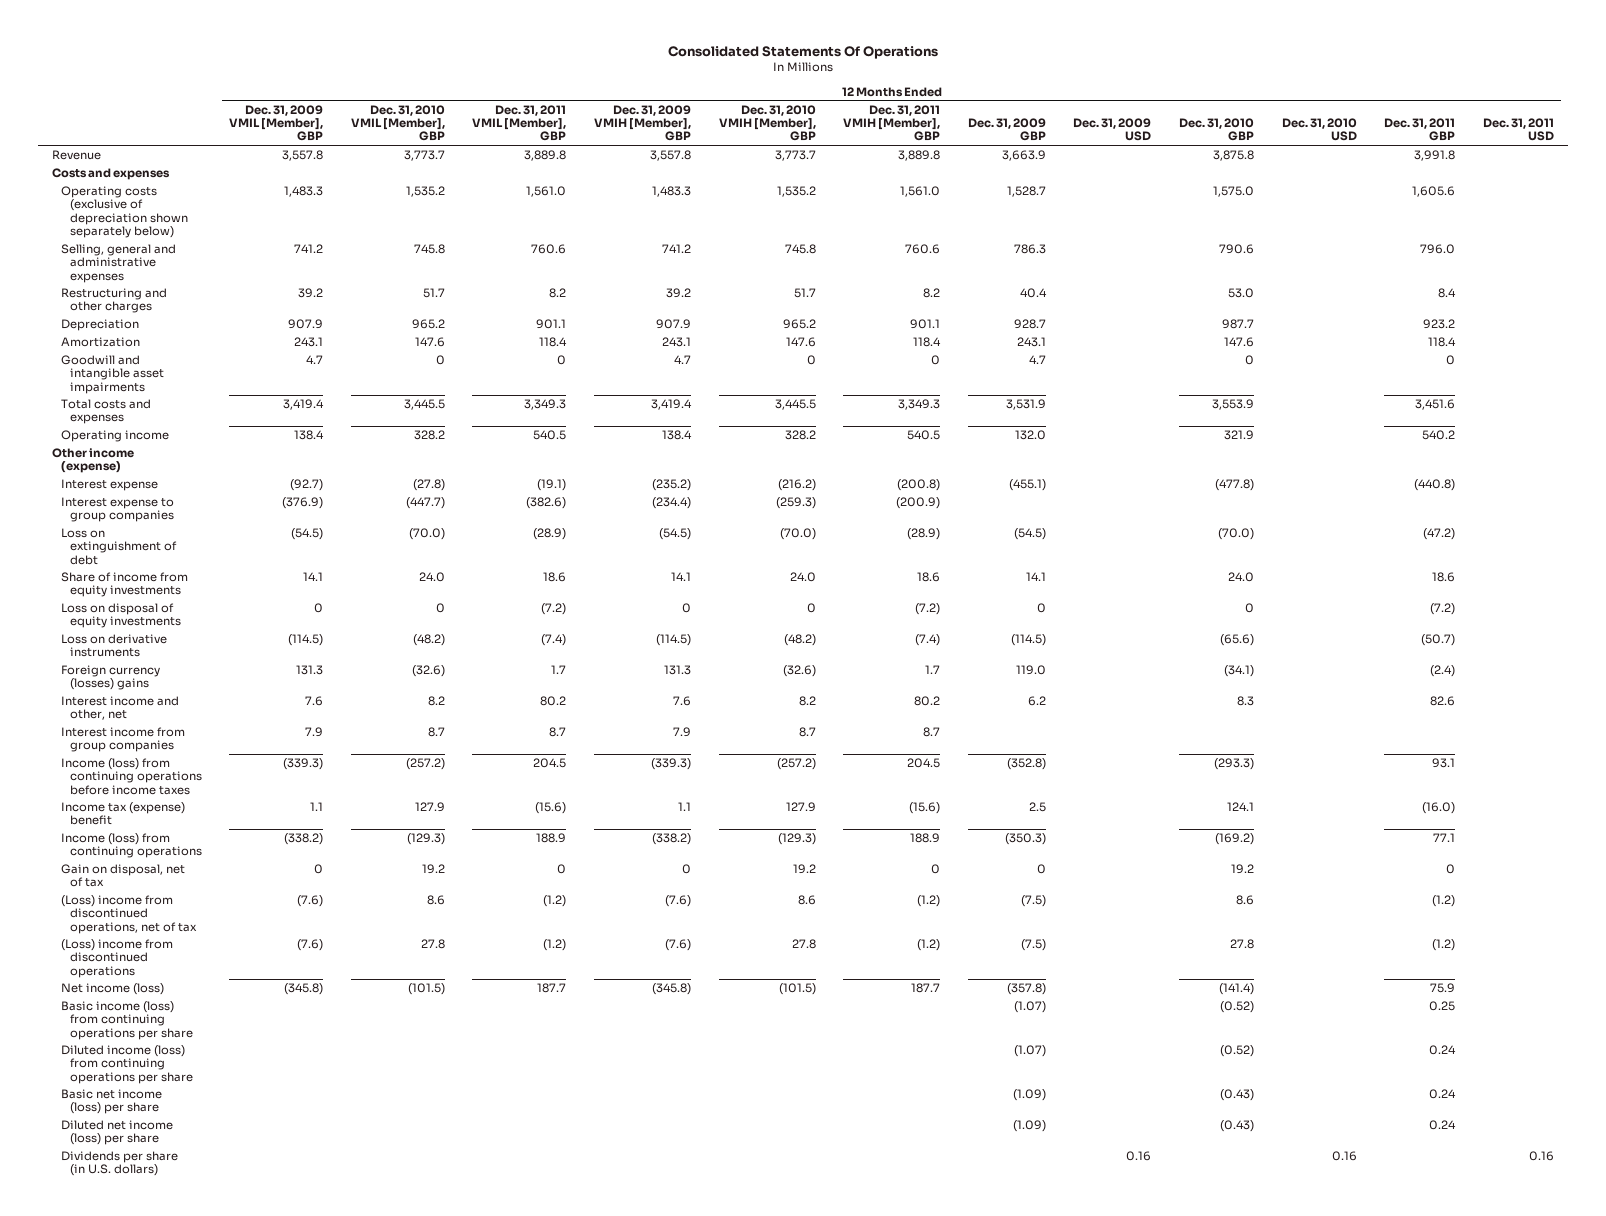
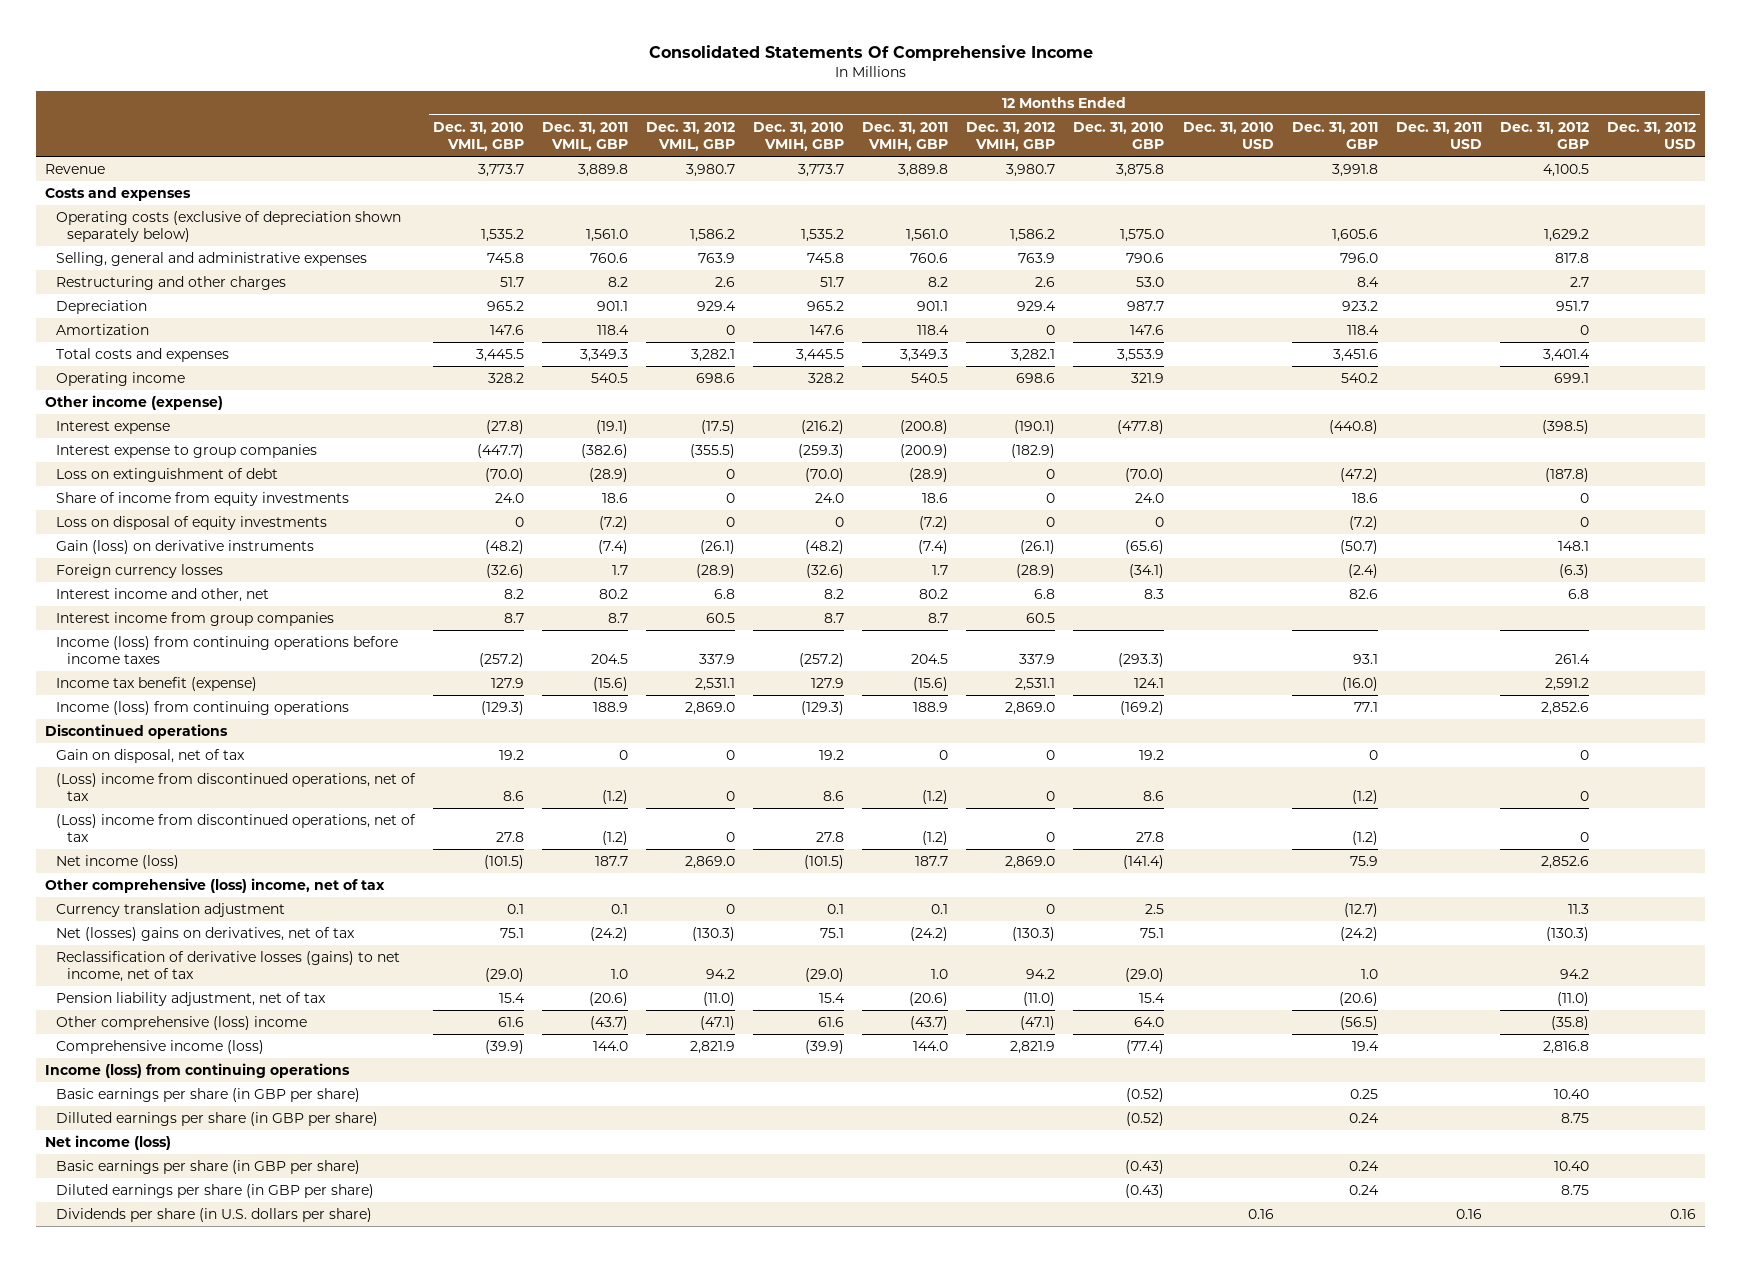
- Consolidated Statements Of Operations
+ Consolidated Statements Of Comprehensive Income
- | 12 Months Ended Dec. 31, 2009 VMIL [Member], GBP | 12 Months Ended Dec. 31, 2010 VMIL [Member], GBP | 12 Months Ended Dec. 31, 2011 VMIL [Member], GBP | 12 Months Ended Dec. 31, 2009 VMIH [Member], GBP | 12 Months Ended Dec. 31, 2010 VMIH [Member], GBP | 12 Months Ended Dec. 31, 2011 VMIH [Member], GBP | 12 Months Ended Dec. 31, 2009 GBP | 12 Months Ended Dec. 31, 2009 USD | 12 Months Ended Dec. 31, 2010 GBP | 12 Months Ended Dec. 31, 2010 USD | 12 Months Ended Dec. 31, 2011 GBP | 12 Months Ended Dec. 31, 2011 USD
+ | 12 Months Ended Dec. 31, 2010 VMIL, GBP | 12 Months Ended Dec. 31, 2011 VMIL, GBP | 12 Months Ended Dec. 31, 2012 VMIL, GBP | 12 Months Ended Dec. 31, 2010 VMIH, GBP | 12 Months Ended Dec. 31, 2011 VMIH, GBP | 12 Months Ended Dec. 31, 2012 VMIH, GBP | 12 Months Ended Dec. 31, 2010 GBP | 12 Months Ended Dec. 31, 2010 USD | 12 Months Ended Dec. 31, 2011 GBP | 12 Months Ended Dec. 31, 2011 USD | 12 Months Ended Dec. 31, 2012 GBP | 12 Months Ended Dec. 31, 2012 USD
- Goodwill and intangible asset impairments | 4.7 | 0 | 0 | 4.7 | 0 | 0 | 4.7 | | 0 | | 0 |
- Loss on derivative instruments | (114.5) | (48.2) | (7.4) | (114.5) | (48.2) | (7.4) | (114.5) | | (65.6) | | (50.7) |
- Foreign currency (losses) gains | 131.3 | (32.6) | 1.7 | 131.3 | (32.6) | 1.7 | 119.0 | | (34.1) | | (2.4) |
+ Gain (loss) on derivative instruments | (48.2) | (7.4) | (26.1) | (48.2) | (7.4) | (26.1) | (65.6) | | (50.7) | | 148.1 |
+ Foreign currency losses | (32.6) | 1.7 | (28.9) | (32.6) | 1.7 | (28.9) | (34.1) | | (2.4) | | (6.3) |
- Income tax (expense) benefit | 1.1 | 127.9 | (15.6) | 1.1 | 127.9 | (15.6) | 2.5 | | 124.1 | | (16.0) |
+ Income tax benefit (expense) | 127.9 | (15.6) | 2,531.1 | 127.9 | (15.6) | 2,531.1 | 124.1 | | (16.0) | | 2,591.2 |
+ Discontinued operations
- (Loss) income from discontinued operations | (7.6) | 27.8 | (1.2) | (7.6) | 27.8 | (1.2) | (7.5) | | 27.8 | | (1.2) |
+ (Loss) income from discontinued operations, net of tax | 27.8 | (1.2) | 0 | 27.8 | (1.2) | 0 | 27.8 | | (1.2) | | 0 |
- Basic income (loss) from continuing operations per share | | | | | | | (1.07) | | (0.52) | | 0.25 |
- Diluted income (loss) from continuing operations per share | | | | | | | (1.07) | | (0.52) | | 0.24 |
- Basic net income (loss) per share | | | | | | | (1.09) | | (0.43) | | 0.24 |
- Diluted net income (loss) per share | | | | | | | (1.09) | | (0.43) | | 0.24 |
- Dividends per share (in U.S. dollars) | | | | | | | | 0.16 | | 0.16 | | 0.16
+ Other comprehensive (loss) income, net of tax
+ Currency translation adjustment | 0.1 | 0.1 | 0 | 0.1 | 0.1 | 0 | 2.5 | | (12.7) | | 11.3 |
+ Net (losses) gains on derivatives, net of tax | 75.1 | (24.2) | (130.3) | 75.1 | (24.2) | (130.3) | 75.1 | | (24.2) | | (130.3) |
+ Reclassification of derivative losses (gains) to net income, net of tax | (29.0) | 1.0 | 94.2 | (29.0) | 1.0 | 94.2 | (29.0) | | 1.0 | | 94.2 |
+ Pension liability adjustment, net of tax | 15.4 | (20.6) | (11.0) | 15.4 | (20.6) | (11.0) | 15.4 | | (20.6) | | (11.0) |
+ Other comprehensive (loss) income | 61.6 | (43.7) | (47.1) | 61.6 | (43.7) | (47.1) | 64.0 | | (56.5) | | (35.8) |
+ Comprehensive income (loss) | (39.9) | 144.0 | 2,821.9 | (39.9) | 144.0 | 2,821.9 | (77.4) | | 19.4 | | 2,816.8 |
+ Income (loss) from continuing operations
+ Basic earnings per share (in GBP per share) | | | | | | | (0.52) | | 0.25 | | 10.40 |
+ Dilluted earnings per share (in GBP per share) | | | | | | | (0.52) | | 0.24 | | 8.75 |
+ Net income (loss)
+ Basic earnings per share (in GBP per share) | | | | | | | (0.43) | | 0.24 | | 10.40 |
+ Diluted earnings per share (in GBP per share) | | | | | | | (0.43) | | 0.24 | | 8.75 |
+ Dividends per share (in U.S. dollars per share) | | | | | | | | 0.16 | | 0.16 | | 0.16

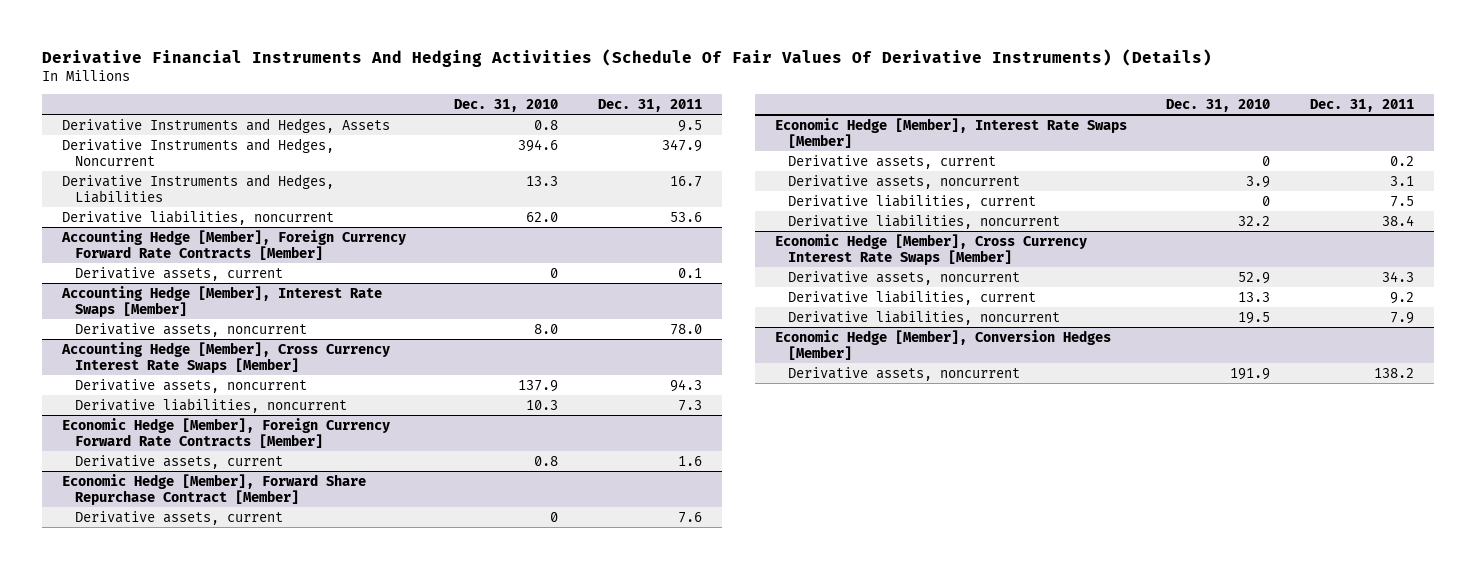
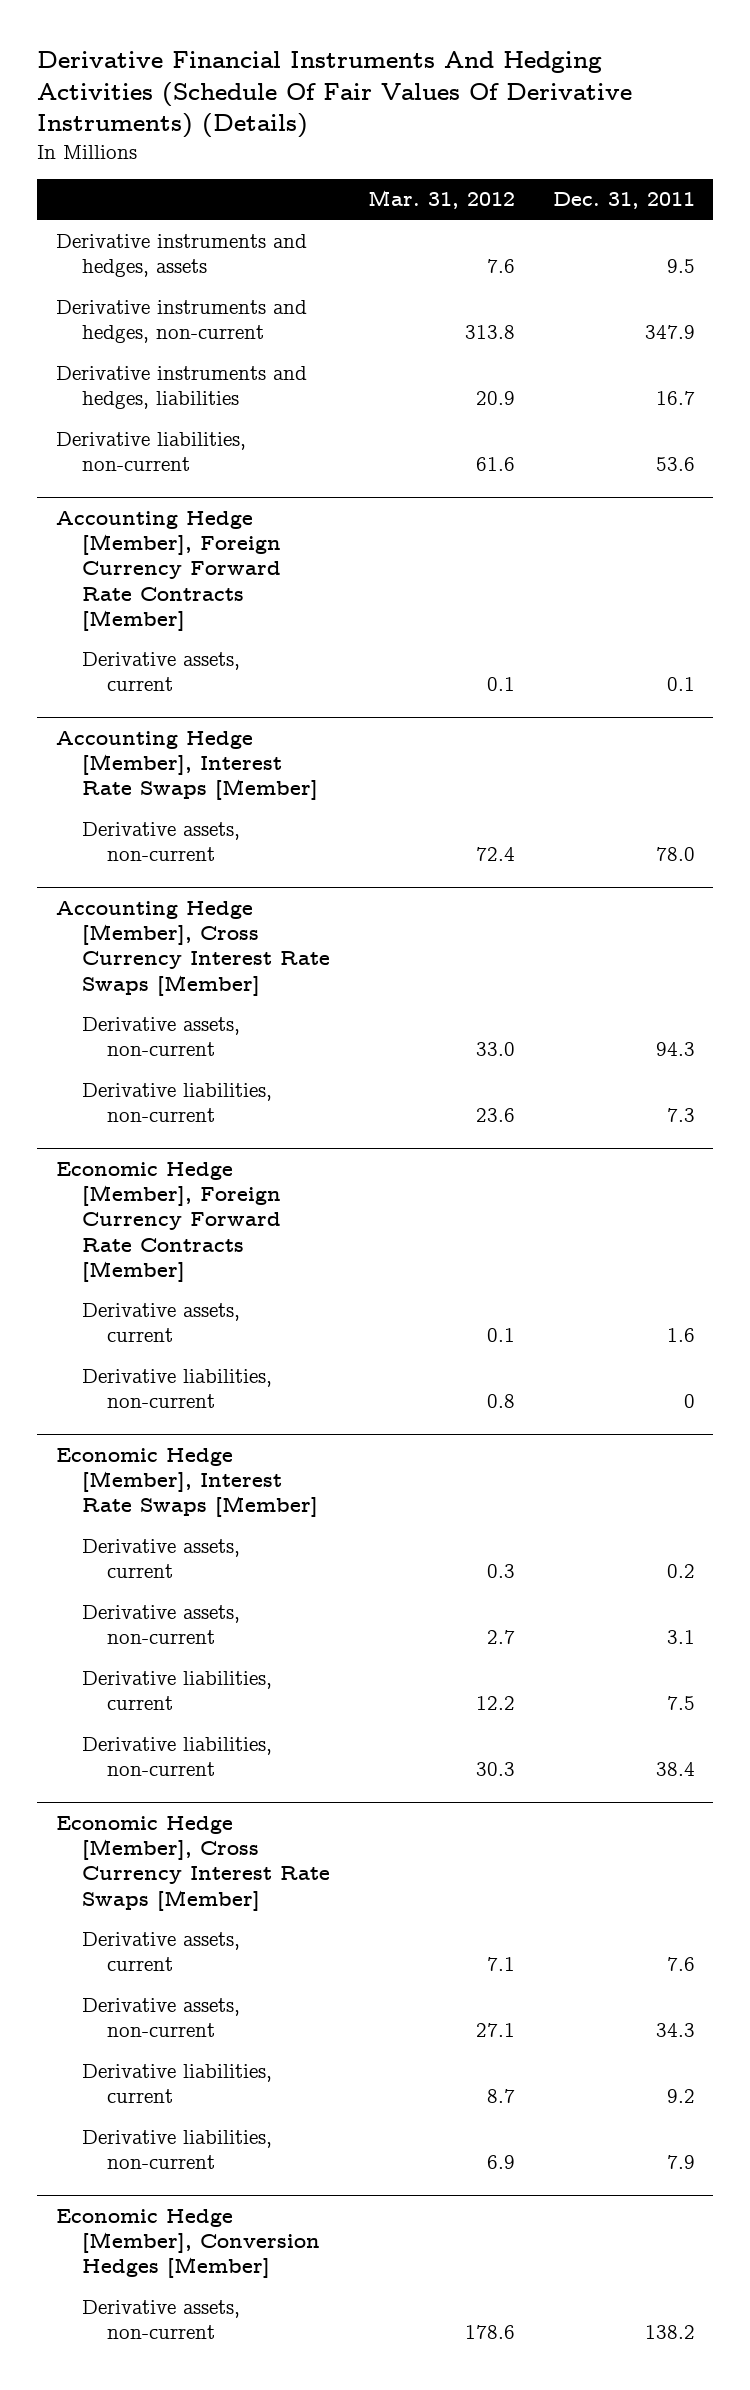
- | Dec. 31, 2010 | Dec. 31, 2011
+ | Mar. 31, 2012 | Dec. 31, 2011
- Derivative Instruments and Hedges, Assets | 0.8 | 9.5
- Derivative Instruments and Hedges, Noncurrent | 394.6 | 347.9
- Derivative Instruments and Hedges, Liabilities | 13.3 | 16.7
- Derivative liabilities, noncurrent | 62.0 | 53.6
+ Derivative instruments and hedges, assets | 7.6 | 9.5
+ Derivative instruments and hedges, non-current | 313.8 | 347.9
+ Derivative instruments and hedges, liabilities | 20.9 | 16.7
+ Derivative liabilities, non-current | 61.6 | 53.6
@ Accounting Hedge [Member], Interest Rate Swaps [Member]
- Derivative assets, noncurrent | 8.0 | 78.0
+ Derivative assets, non-current | 72.4 | 78.0
@ Accounting Hedge [Member], Cross Currency Interest Rate Swaps [Member]
- Derivative assets, noncurrent | 137.9 | 94.3
- Derivative liabilities, noncurrent | 10.3 | 7.3
+ Derivative assets, non-current | 33.0 | 94.3
+ Derivative liabilities, non-current | 23.6 | 7.3
- Economic Hedge [Member], Forward Share Repurchase Contract [Member]
- Derivative assets, current | 0 | 7.6
@ Economic Hedge [Member], Foreign Currency Forward Rate Contracts [Member]
+ Derivative liabilities, non-current | 0.8 | 0
@ Economic Hedge [Member], Interest Rate Swaps [Member]
- Derivative assets, noncurrent | 3.9 | 3.1
+ Derivative assets, non-current | 2.7 | 3.1
- Derivative liabilities, noncurrent | 32.2 | 38.4
+ Derivative liabilities, non-current | 30.3 | 38.4
@ Economic Hedge [Member], Cross Currency Interest Rate Swaps [Member]
- Derivative assets, noncurrent | 52.9 | 34.3
+ Derivative assets, current | 7.1 | 7.6
+ Derivative assets, non-current | 27.1 | 34.3
- Derivative liabilities, noncurrent | 19.5 | 7.9
+ Derivative liabilities, non-current | 6.9 | 7.9
@ Economic Hedge [Member], Conversion Hedges [Member]
- Derivative assets, noncurrent | 191.9 | 138.2
+ Derivative assets, non-current | 178.6 | 138.2

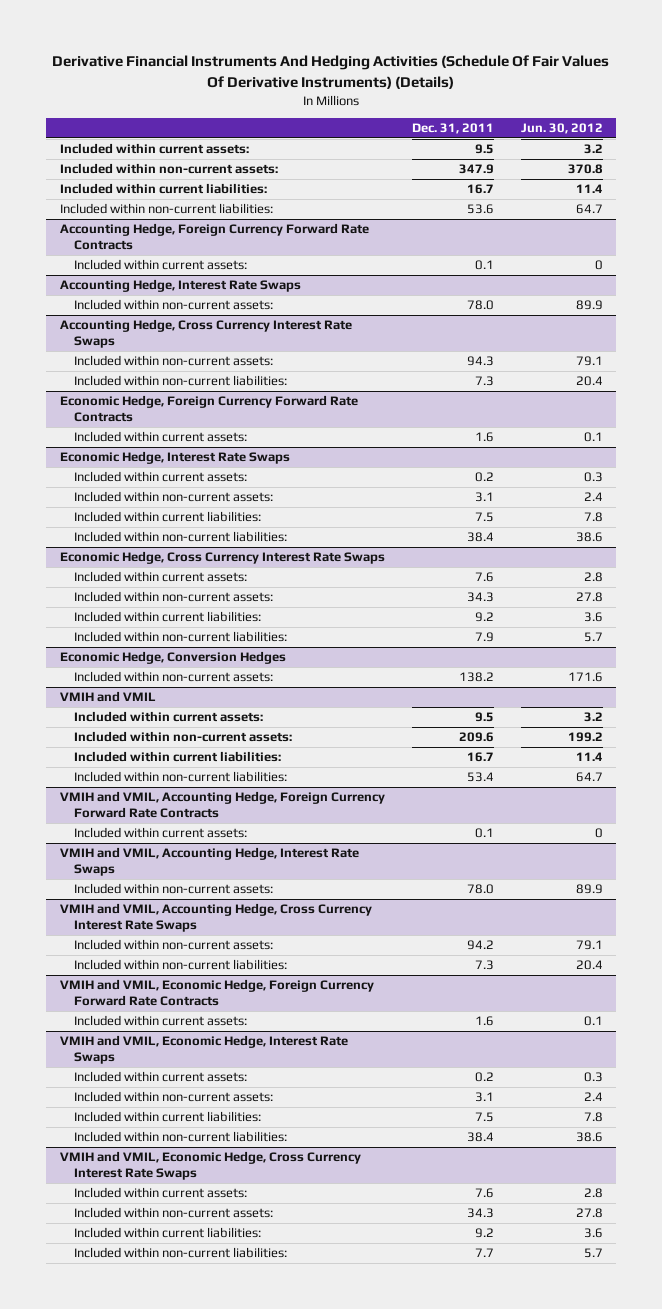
- | Mar. 31, 2012 | Dec. 31, 2011
+ | Dec. 31, 2011 | Jun. 30, 2012
- Derivative instruments and hedges, assets | 7.6 | 9.5
- Derivative instruments and hedges, non-current | 313.8 | 347.9
- Derivative instruments and hedges, liabilities | 20.9 | 16.7
- Derivative liabilities, non-current | 61.6 | 53.6
- Accounting Hedge [Member], Foreign Currency Forward Rate Contracts [Member]
- Derivative assets, current | 0.1 | 0.1
- Accounting Hedge [Member], Interest Rate Swaps [Member]
- Derivative assets, non-current | 72.4 | 78.0
- Accounting Hedge [Member], Cross Currency Interest Rate Swaps [Member]
- Derivative assets, non-current | 33.0 | 94.3
- Derivative liabilities, non-current | 23.6 | 7.3
- Economic Hedge [Member], Foreign Currency Forward Rate Contracts [Member]
- Derivative assets, current | 0.1 | 1.6
- Derivative liabilities, non-current | 0.8 | 0
- Economic Hedge [Member], Interest Rate Swaps [Member]
- Derivative assets, current | 0.3 | 0.2
- Derivative assets, non-current | 2.7 | 3.1
- Derivative liabilities, current | 12.2 | 7.5
- Derivative liabilities, non-current | 30.3 | 38.4
- Economic Hedge [Member], Cross Currency Interest Rate Swaps [Member]
- Derivative assets, current | 7.1 | 7.6
- Derivative assets, non-current | 27.1 | 34.3
- Derivative liabilities, current | 8.7 | 9.2
- Derivative liabilities, non-current | 6.9 | 7.9
- Economic Hedge [Member], Conversion Hedges [Member]
- Derivative assets, non-current | 178.6 | 138.2
+ Included within current assets: | 9.5 | 3.2
+ Included within non-current assets: | 347.9 | 370.8
+ Included within current liabilities: | 16.7 | 11.4
+ Included within non-current liabilities: | 53.6 | 64.7
+ Accounting Hedge, Foreign Currency Forward Rate Contracts
+ Included within current assets: | 0.1 | 0
+ Accounting Hedge, Interest Rate Swaps
+ Included within non-current assets: | 78.0 | 89.9
+ Accounting Hedge, Cross Currency Interest Rate Swaps
+ Included within non-current assets: | 94.3 | 79.1
+ Included within non-current liabilities: | 7.3 | 20.4
+ Economic Hedge, Foreign Currency Forward Rate Contracts
+ Included within current assets: | 1.6 | 0.1
+ Economic Hedge, Interest Rate Swaps
+ Included within current assets: | 0.2 | 0.3
+ Included within non-current assets: | 3.1 | 2.4
+ Included within current liabilities: | 7.5 | 7.8
+ Included within non-current liabilities: | 38.4 | 38.6
+ Economic Hedge, Cross Currency Interest Rate Swaps
+ Included within current assets: | 7.6 | 2.8
+ Included within non-current assets: | 34.3 | 27.8
+ Included within current liabilities: | 9.2 | 3.6
+ Included within non-current liabilities: | 7.9 | 5.7
+ Economic Hedge, Conversion Hedges
+ Included within non-current assets: | 138.2 | 171.6
+ VMIH and VMIL
+ Included within current assets: | 9.5 | 3.2
+ Included within non-current assets: | 209.6 | 199.2
+ Included within current liabilities: | 16.7 | 11.4
+ Included within non-current liabilities: | 53.4 | 64.7
+ VMIH and VMIL, Accounting Hedge, Foreign Currency Forward Rate Contracts
+ Included within current assets: | 0.1 | 0
+ VMIH and VMIL, Accounting Hedge, Interest Rate Swaps
+ Included within non-current assets: | 78.0 | 89.9
+ VMIH and VMIL, Accounting Hedge, Cross Currency Interest Rate Swaps
+ Included within non-current assets: | 94.2 | 79.1
+ Included within non-current liabilities: | 7.3 | 20.4
+ VMIH and VMIL, Economic Hedge, Foreign Currency Forward Rate Contracts
+ Included within current assets: | 1.6 | 0.1
+ VMIH and VMIL, Economic Hedge, Interest Rate Swaps
+ Included within current assets: | 0.2 | 0.3
+ Included within non-current assets: | 3.1 | 2.4
+ Included within current liabilities: | 7.5 | 7.8
+ Included within non-current liabilities: | 38.4 | 38.6
+ VMIH and VMIL, Economic Hedge, Cross Currency Interest Rate Swaps
+ Included within current assets: | 7.6 | 2.8
+ Included within non-current assets: | 34.3 | 27.8
+ Included within current liabilities: | 9.2 | 3.6
+ Included within non-current liabilities: | 7.7 | 5.7

